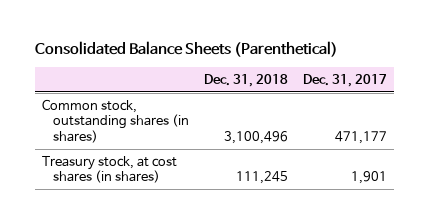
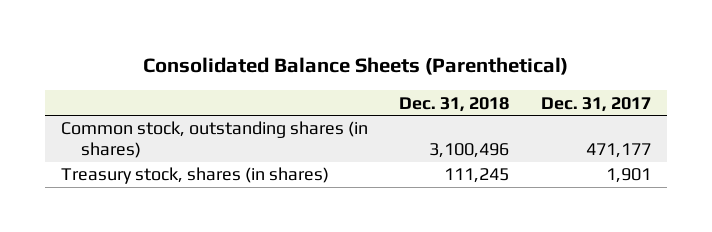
- Treasury stock, at cost shares (in shares) | 111,245 | 1,901
+ Treasury stock, shares (in shares) | 111,245 | 1,901

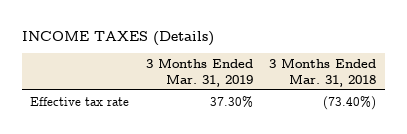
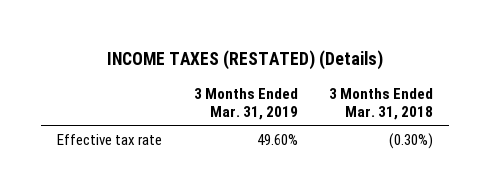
- INCOME TAXES (Details)
+ INCOME TAXES (RESTATED) (Details)
- Effective tax rate | 37.30% | (73.40%)
+ Effective tax rate | 49.60% | (0.30%)

